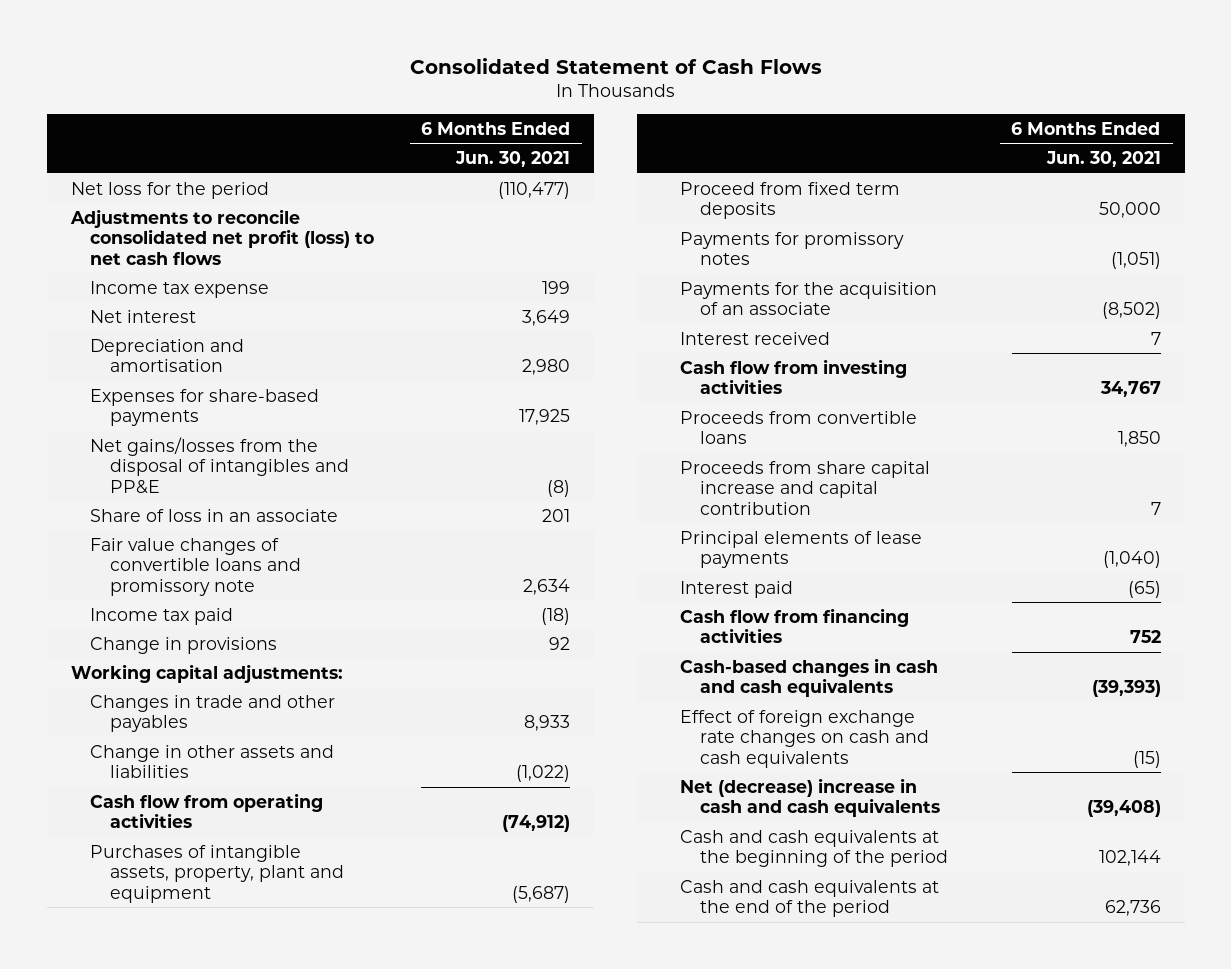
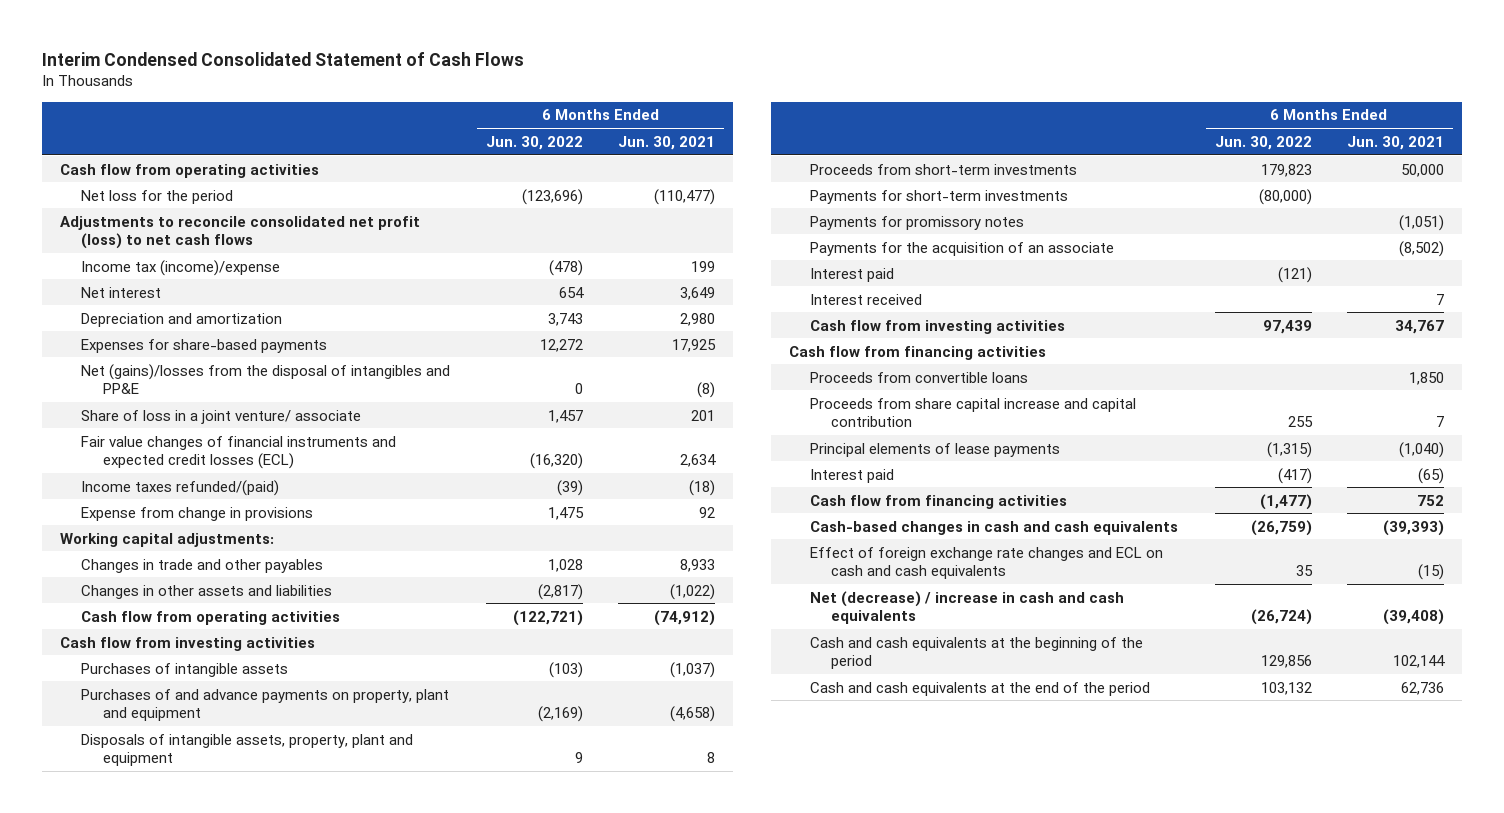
- Consolidated Statement of Cash Flows
+ Interim Condensed Consolidated Statement of Cash Flows
- | 6 Months Ended Jun. 30, 2021
+ | 6 Months Ended Jun. 30, 2022 | 6 Months Ended Jun. 30, 2021
+ Cash flow from operating activities
- Income tax expense | 199
+ Income tax (income)/expense | (478) | 199
- Depreciation and amortisation | 2,980
+ Depreciation and amortization | 3,743 | 2,980
- Net gains/losses from the disposal of intangibles and PP&E | (8)
- Share of loss in an associate | 201
- Fair value changes of convertible loans and promissory note | 2,634
- Income tax paid | (18)
- Change in provisions | 92
+ Net (gains)/losses from the disposal of intangibles and PP&E | 0 | (8)
+ Share of loss in a joint venture/ associate | 1,457 | 201
+ Fair value changes of financial instruments and expected credit losses (ECL) | (16,320) | 2,634
+ Income taxes refunded/(paid) | (39) | (18)
+ Expense from change in provisions | 1,475 | 92
- Change in other assets and liabilities | (1,022)
+ Changes in other assets and liabilities | (2,817) | (1,022)
- Purchases of intangible assets, property, plant and equipment | (5,687)
- Proceed from fixed term deposits | 50,000
+ Cash flow from investing activities
+ Purchases of intangible assets | (103) | (1,037)
+ Purchases of and advance payments on property, plant and equipment | (2,169) | (4,658)
+ Disposals of intangible assets, property, plant and equipment | 9 | 8
+ Proceeds from short-term investments | 179,823 | 50,000
+ Payments for short-term investments | (80,000) |
+ Interest paid | (121) |
+ Cash flow from financing activities
- Effect of foreign exchange rate changes on cash and cash equivalents | (15)
- Net (decrease) increase in cash and cash equivalents | (39,408)
+ Effect of foreign exchange rate changes and ECL on cash and cash equivalents | 35 | (15)
+ Net (decrease) / increase in cash and cash equivalents | (26,724) | (39,408)

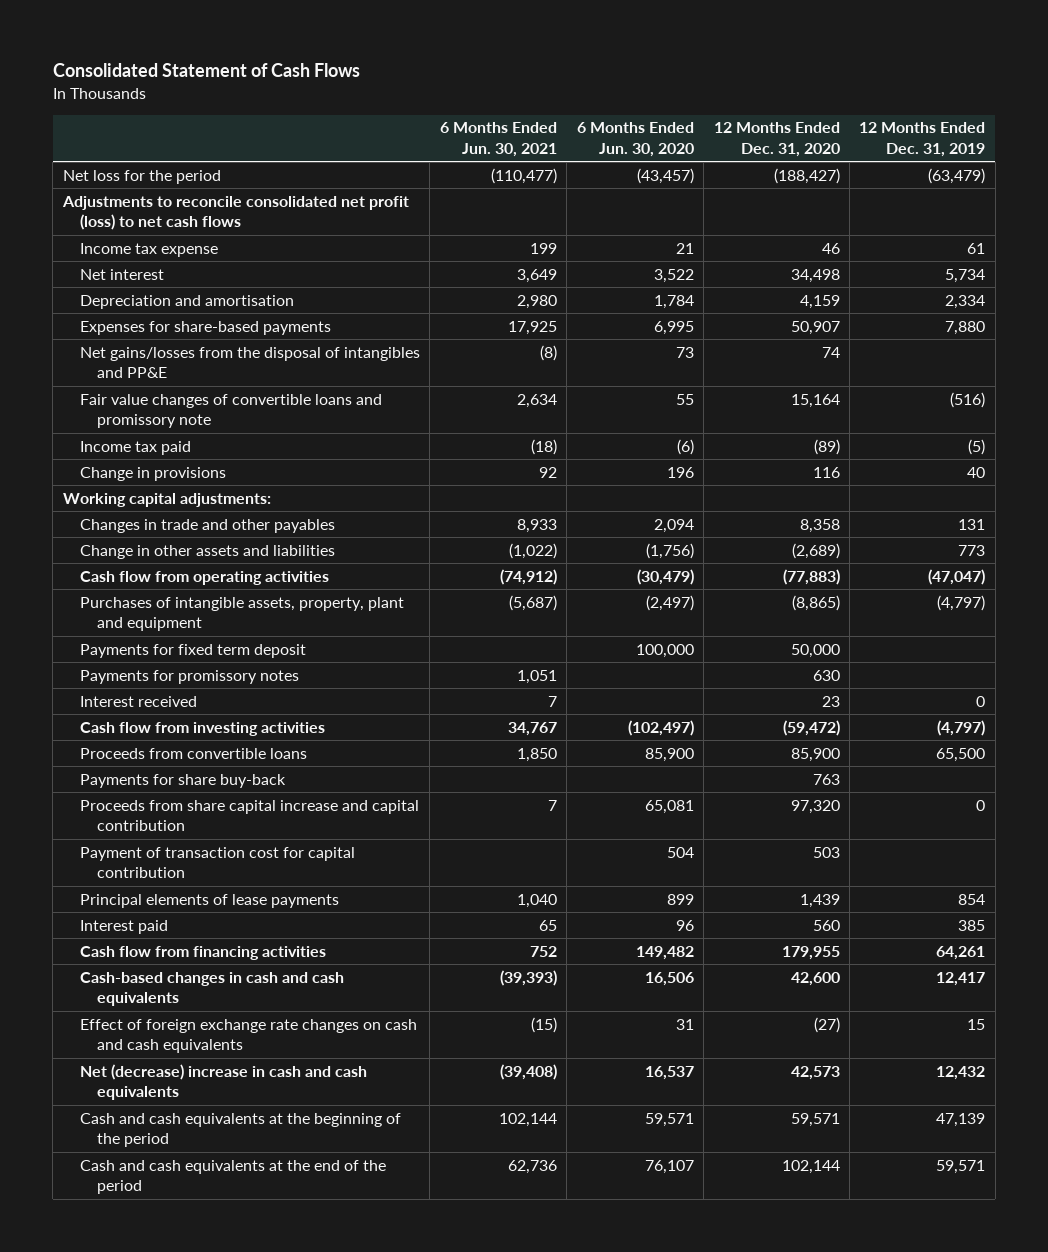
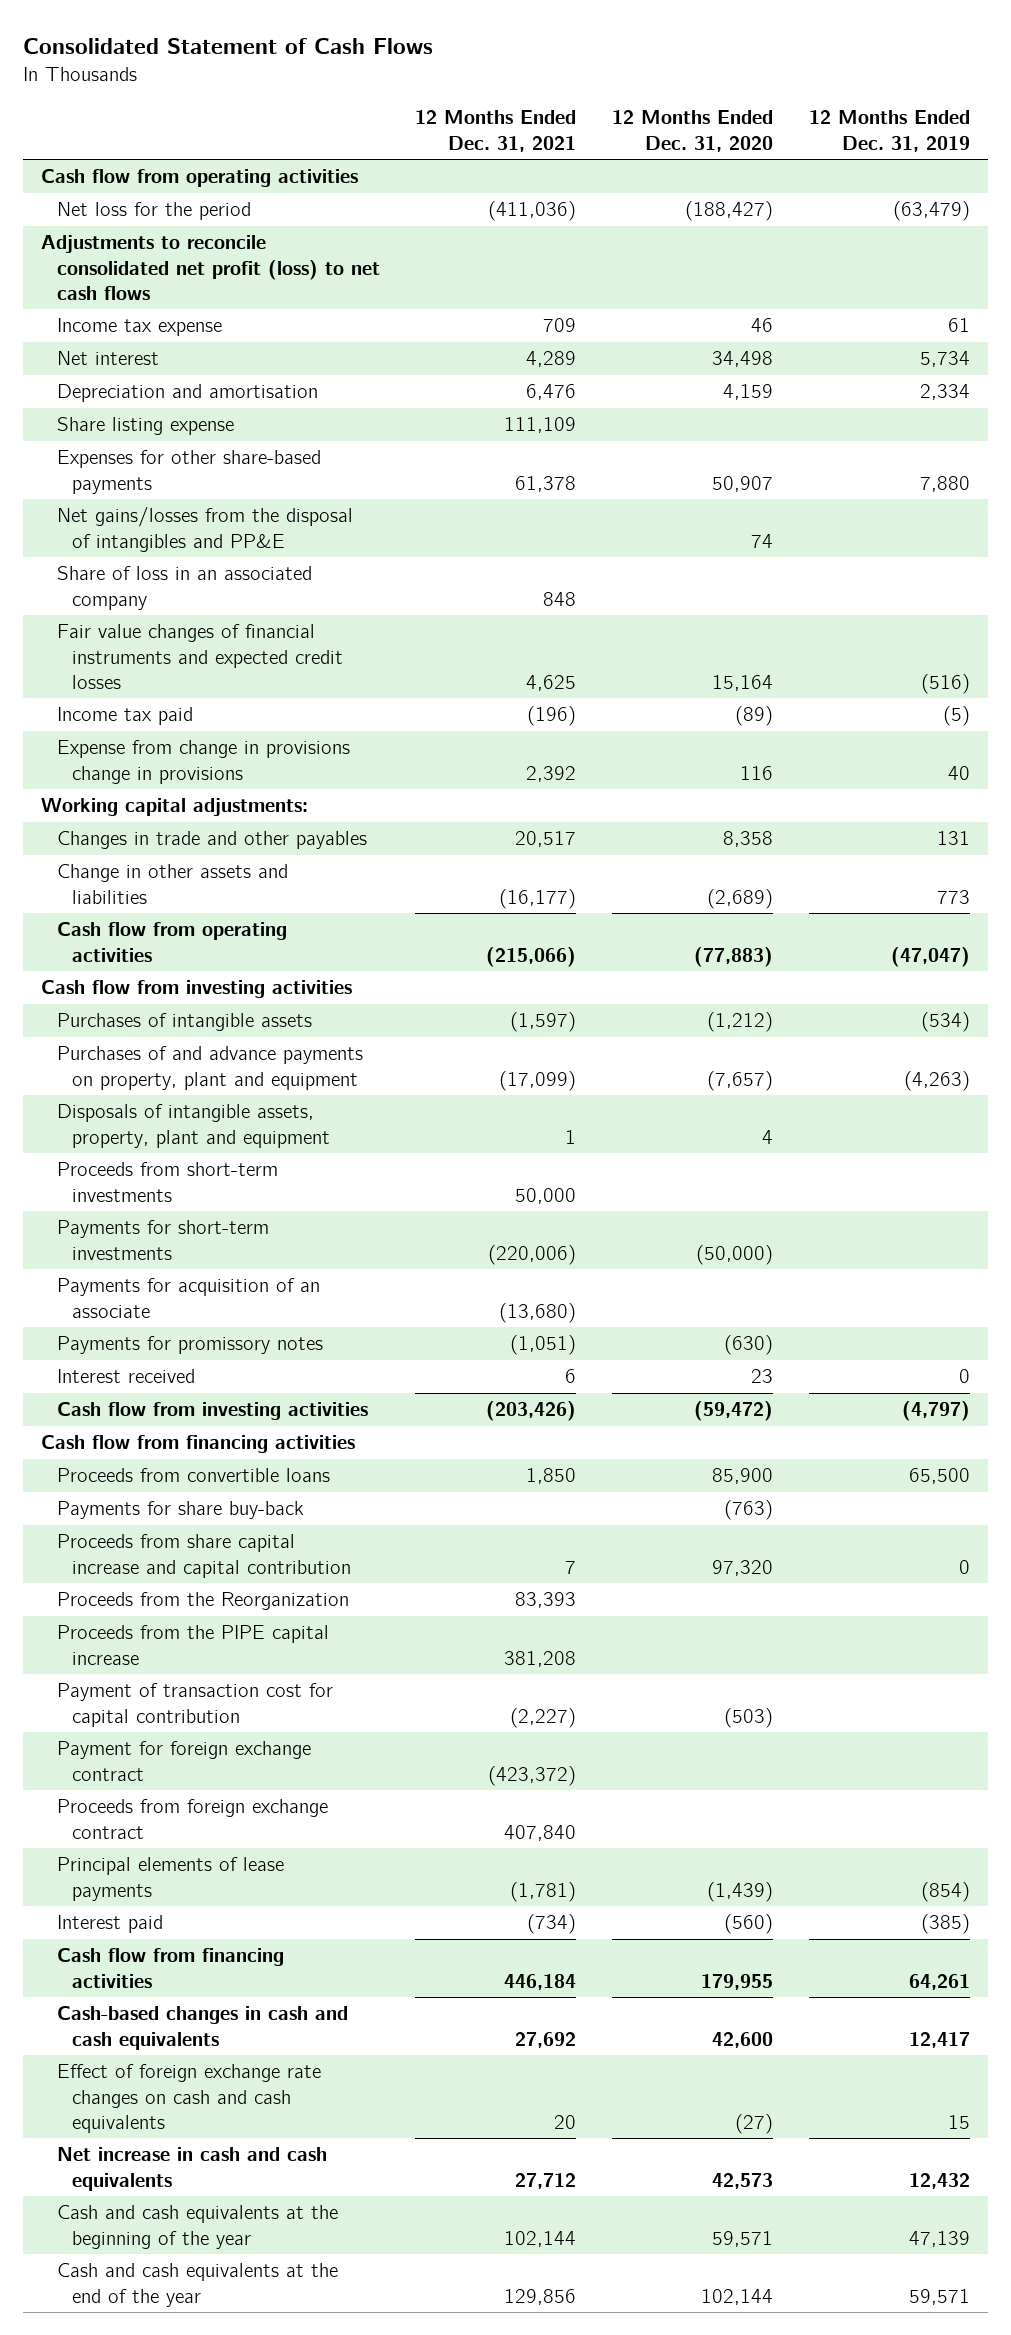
- | 6 Months Ended Jun. 30, 2021 | 6 Months Ended Jun. 30, 2020 | 12 Months Ended Dec. 31, 2020 | 12 Months Ended Dec. 31, 2019
+ | 12 Months Ended Dec. 31, 2021 | 12 Months Ended Dec. 31, 2020 | 12 Months Ended Dec. 31, 2019
+ Cash flow from operating activities
- Expenses for share-based payments | 17,925 | 6,995 | 50,907 | 7,880
+ Share listing expense | 111,109 | |
+ Expenses for other share-based payments | 61,378 | 50,907 | 7,880
- Fair value changes of convertible loans and promissory note | 2,634 | 55 | 15,164 | (516)
+ Share of loss in an associated company | 848 | |
+ Fair value changes of financial instruments and expected credit losses | 4,625 | 15,164 | (516)
- Change in provisions | 92 | 196 | 116 | 40
+ Expense from change in provisions change in provisions | 2,392 | 116 | 40
- Purchases of intangible assets, property, plant and equipment | (5,687) | (2,497) | (8,865) | (4,797)
- Payments for fixed term deposit | | 100,000 | 50,000 |
- Payments for promissory notes | 1,051 | | 630 |
+ Cash flow from investing activities
+ Purchases of intangible assets | (1,597) | (1,212) | (534)
+ Purchases of and advance payments on property, plant and equipment | (17,099) | (7,657) | (4,263)
+ Disposals of intangible assets, property, plant and equipment | 1 | 4 |
+ Proceeds from short-term investments | 50,000 | |
+ Payments for short-term investments | (220,006) | (50,000) |
+ Payments for acquisition of an associate | (13,680) | |
+ Payments for promissory notes | (1,051) | (630) |
+ Cash flow from financing activities
- Payments for share buy-back | | | 763 |
+ Payments for share buy-back | | (763) |
- Payment of transaction cost for capital contribution | | 504 | 503 |
- Principal elements of lease payments | 1,040 | 899 | 1,439 | 854
- Interest paid | 65 | 96 | 560 | 385
+ Proceeds from the Reorganization | 83,393 | |
+ Proceeds from the PIPE capital increase | 381,208 | |
+ Payment of transaction cost for capital contribution | (2,227) | (503) |
+ Payment for foreign exchange contract | (423,372) | |
+ Proceeds from foreign exchange contract | 407,840 | |
+ Principal elements of lease payments | (1,781) | (1,439) | (854)
+ Interest paid | (734) | (560) | (385)
- Net (decrease) increase in cash and cash equivalents | (39,408) | 16,537 | 42,573 | 12,432
- Cash and cash equivalents at the beginning of the period | 102,144 | 59,571 | 59,571 | 47,139
- Cash and cash equivalents at the end of the period | 62,736 | 76,107 | 102,144 | 59,571
+ Net increase in cash and cash equivalents | 27,712 | 42,573 | 12,432
+ Cash and cash equivalents at the beginning of the year | 102,144 | 59,571 | 47,139
+ Cash and cash equivalents at the end of the year | 129,856 | 102,144 | 59,571

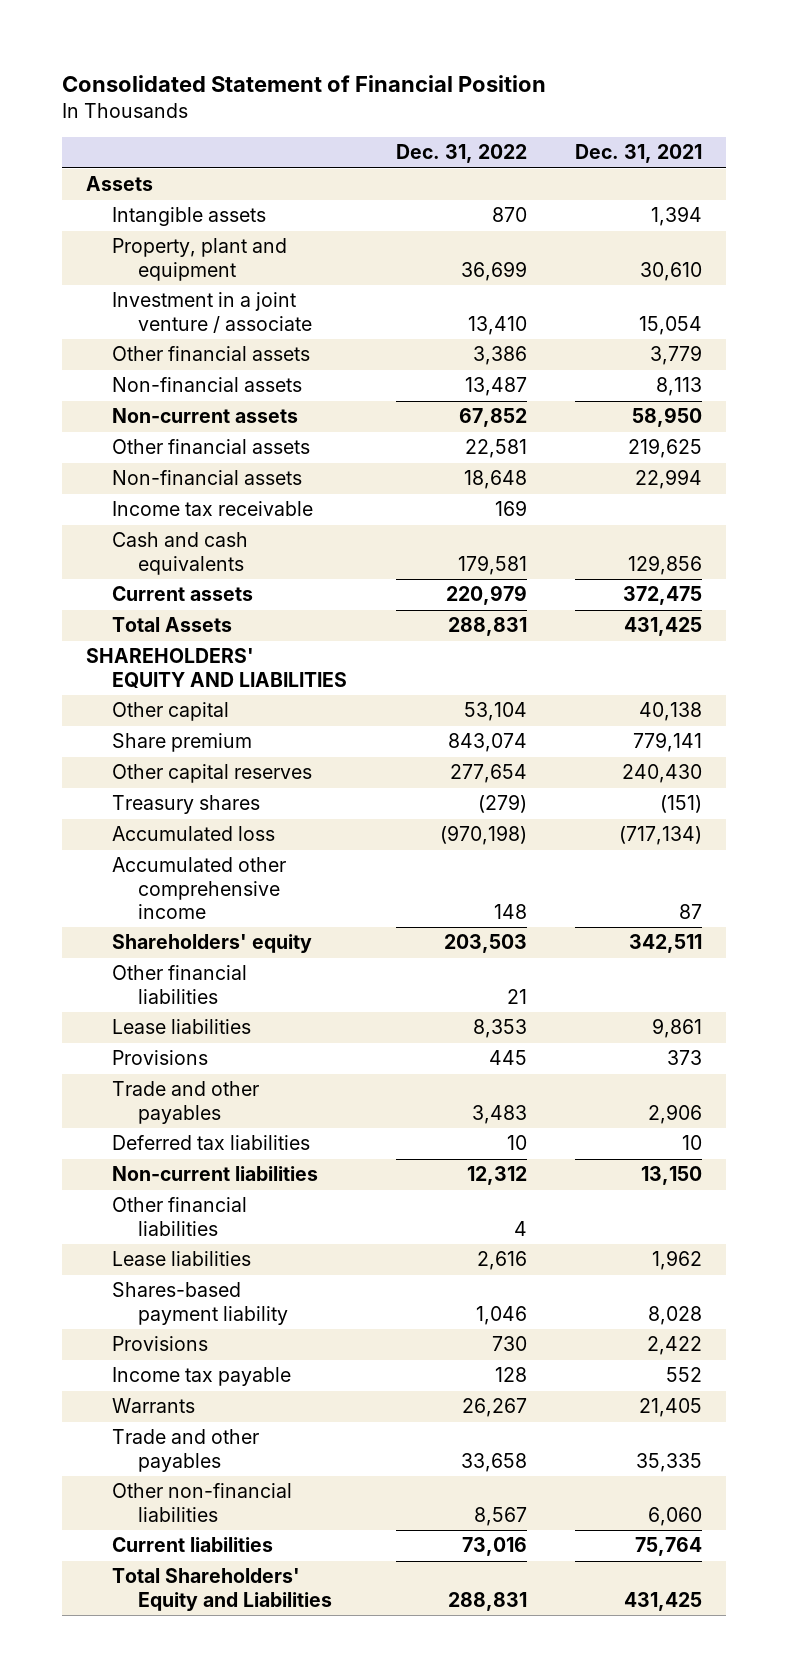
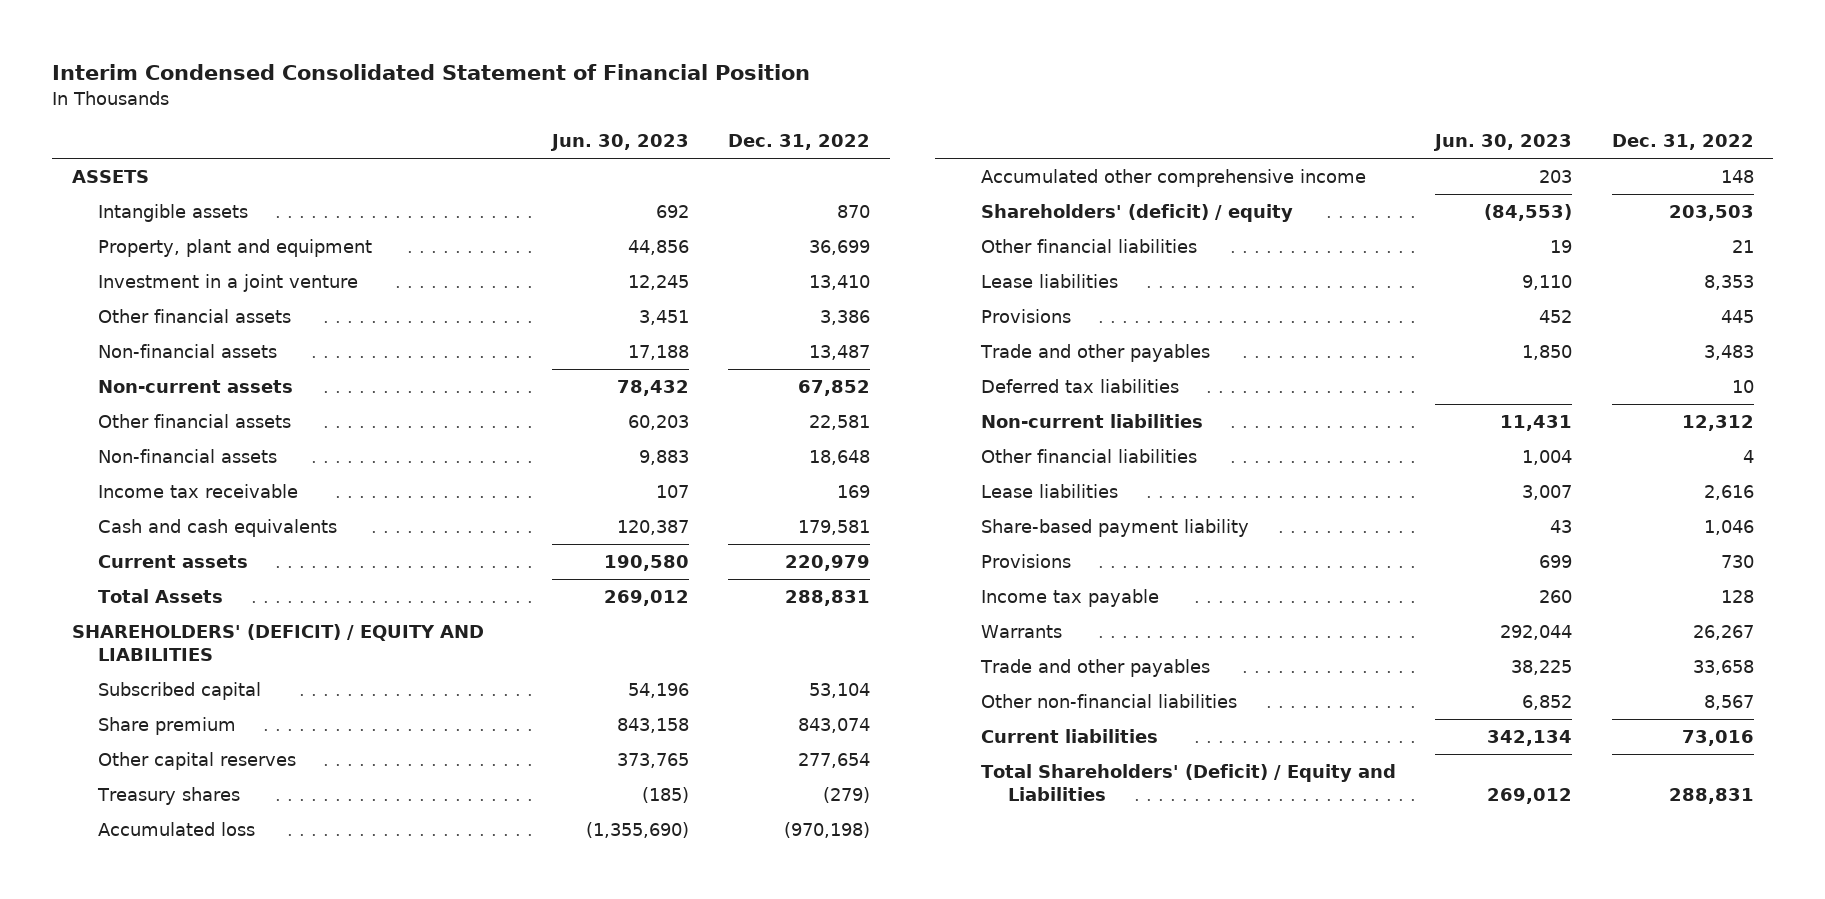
- Consolidated Statement of Financial Position
+ Interim Condensed Consolidated Statement of Financial Position
- | Dec. 31, 2022 | Dec. 31, 2021
+ | Jun. 30, 2023 | Dec. 31, 2022
- Assets
+ ASSETS
- Investment in a joint venture / associate | 13,410 | 15,054
+ Investment in a joint venture | 12,245 | 13,410
- SHAREHOLDERS' EQUITY AND LIABILITIES
- Other capital | 53,104 | 40,138
+ SHAREHOLDERS' (DEFICIT) / EQUITY AND LIABILITIES
+ Subscribed capital | 54,196 | 53,104
- Shareholders' equity | 203,503 | 342,511
+ Shareholders' (deficit) / equity | (84,553) | 203,503
- Shares-based payment liability | 1,046 | 8,028
+ Share-based payment liability | 43 | 1,046
- Total Shareholders' Equity and Liabilities | 288,831 | 431,425
+ Total Shareholders' (Deficit) / Equity and Liabilities | 269,012 | 288,831

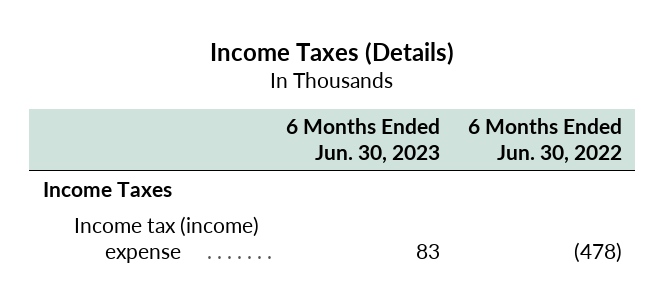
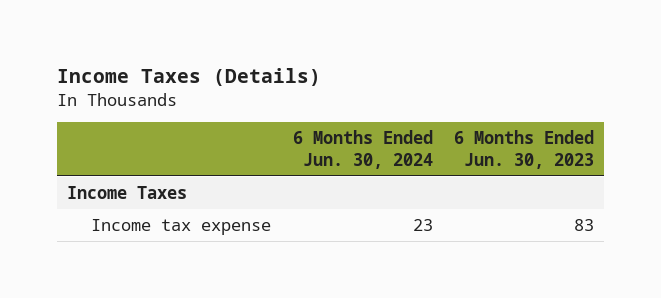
- | 6 Months Ended Jun. 30, 2023 | 6 Months Ended Jun. 30, 2022
+ | 6 Months Ended Jun. 30, 2024 | 6 Months Ended Jun. 30, 2023
- Income tax (income) expense | 83 | (478)
+ Income tax expense | 23 | 83

